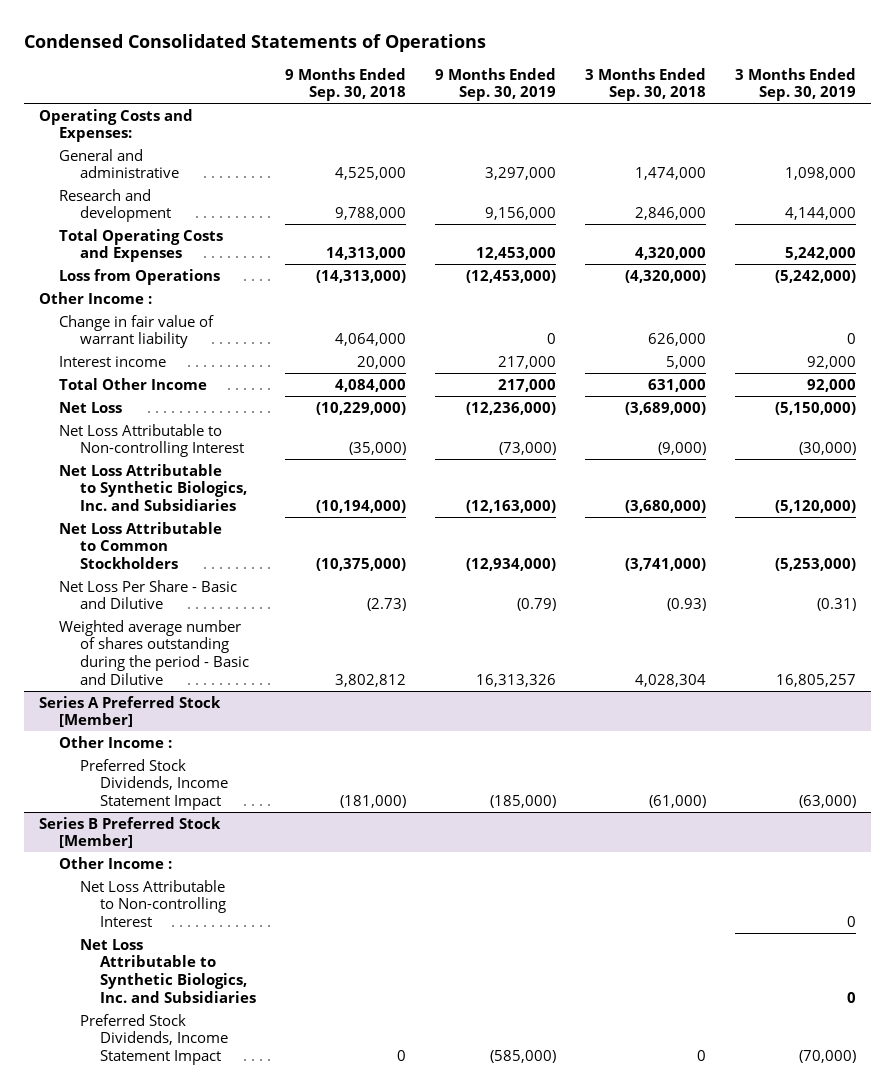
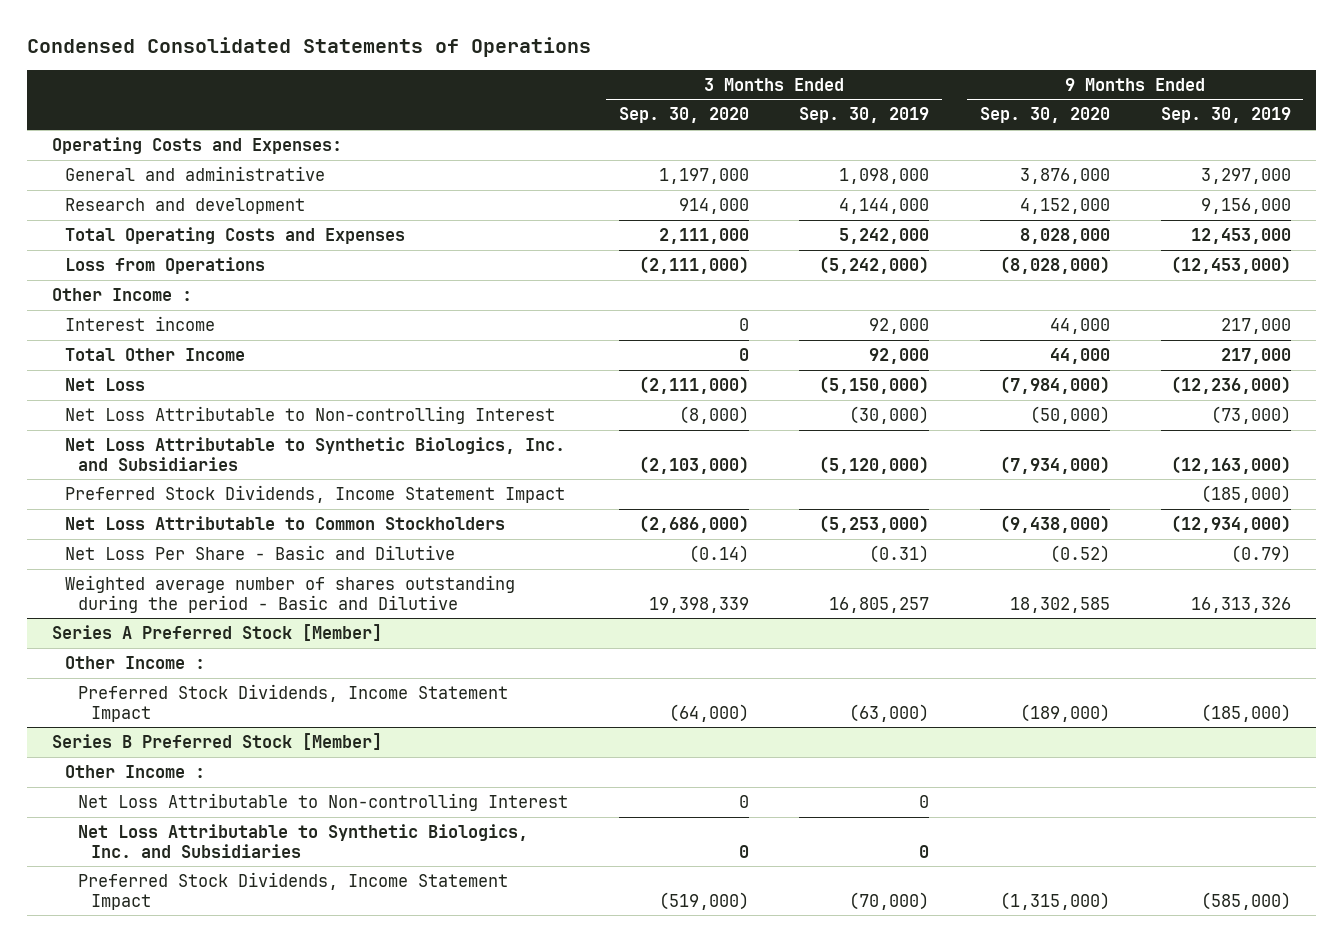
- | 9 Months Ended Sep. 30, 2018 | 9 Months Ended Sep. 30, 2019 | 3 Months Ended Sep. 30, 2018 | 3 Months Ended Sep. 30, 2019
+ | 3 Months Ended Sep. 30, 2020 | 3 Months Ended Sep. 30, 2019 | 9 Months Ended Sep. 30, 2020 | 9 Months Ended Sep. 30, 2019
- Change in fair value of warrant liability | 4,064,000 | 0 | 626,000 | 0
+ Preferred Stock Dividends, Income Statement Impact | | | | (185,000)

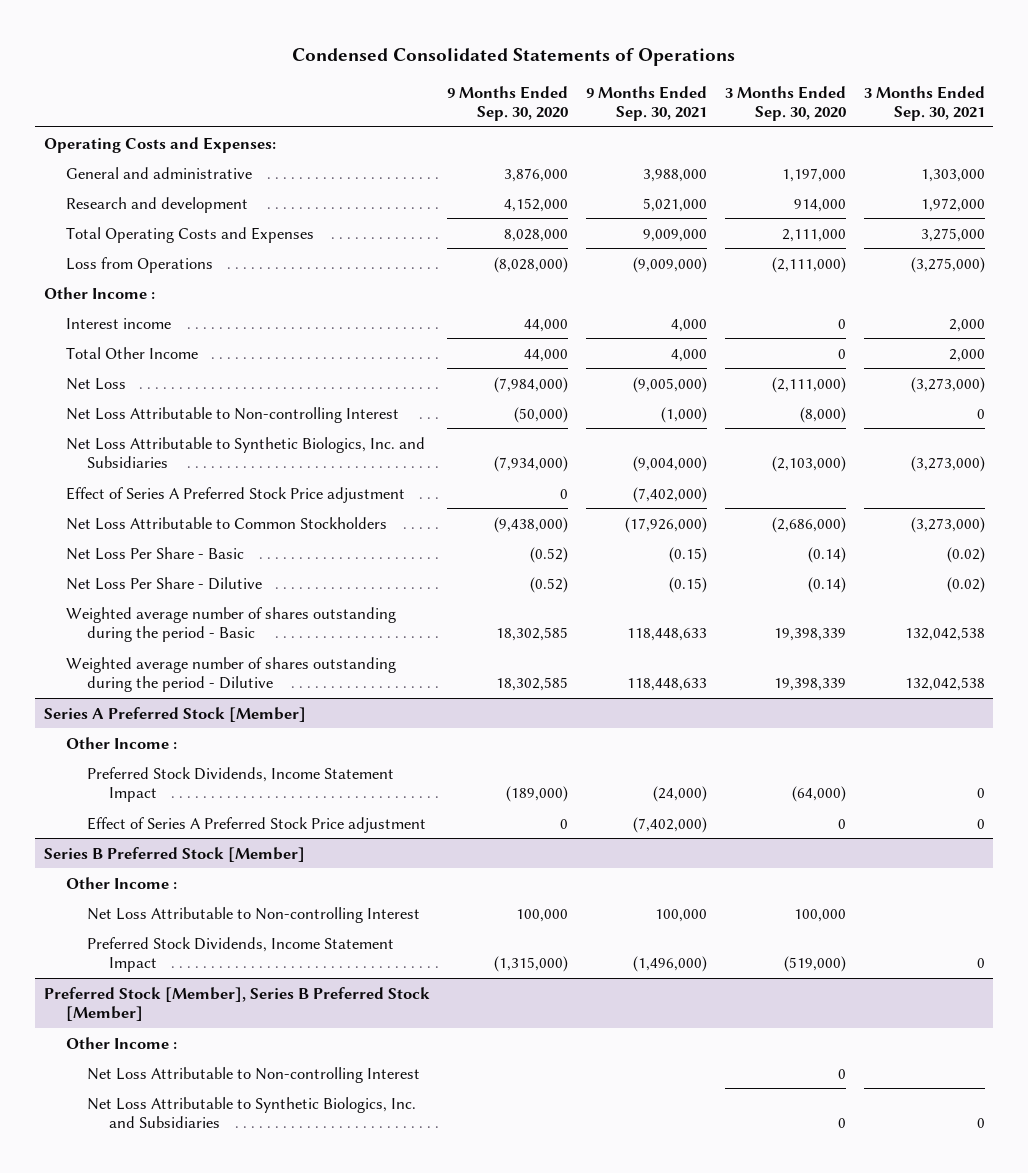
- | 3 Months Ended Sep. 30, 2020 | 3 Months Ended Sep. 30, 2019 | 9 Months Ended Sep. 30, 2020 | 9 Months Ended Sep. 30, 2019
+ | 9 Months Ended Sep. 30, 2020 | 9 Months Ended Sep. 30, 2021 | 3 Months Ended Sep. 30, 2020 | 3 Months Ended Sep. 30, 2021
- Preferred Stock Dividends, Income Statement Impact | | | | (185,000)
+ Effect of Series A Preferred Stock Price adjustment | 0 | (7,402,000) | |
- Net Loss Per Share - Basic and Dilutive | (0.14) | (0.31) | (0.52) | (0.79)
- Weighted average number of shares outstanding during the period - Basic and Dilutive | 19,398,339 | 16,805,257 | 18,302,585 | 16,313,326
+ Net Loss Per Share - Basic | (0.52) | (0.15) | (0.14) | (0.02)
+ Net Loss Per Share - Dilutive | (0.52) | (0.15) | (0.14) | (0.02)
+ Weighted average number of shares outstanding during the period - Basic | 18,302,585 | 118,448,633 | 19,398,339 | 132,042,538
+ Weighted average number of shares outstanding during the period - Dilutive | 18,302,585 | 118,448,633 | 19,398,339 | 132,042,538
@ Series A Preferred Stock [Member]
+ Effect of Series A Preferred Stock Price adjustment | 0 | (7,402,000) | 0 | 0
@ Series B Preferred Stock [Member]
+ Net Loss Attributable to Non-controlling Interest | 100,000 | 100,000 | 100,000 |
moved up: Preferred Stock Dividends, Income Statement Impact | (1,315,000) | (1,496,000) | (519,000) | 0
+ Preferred Stock [Member], Series B Preferred Stock [Member]
+ Other Income :

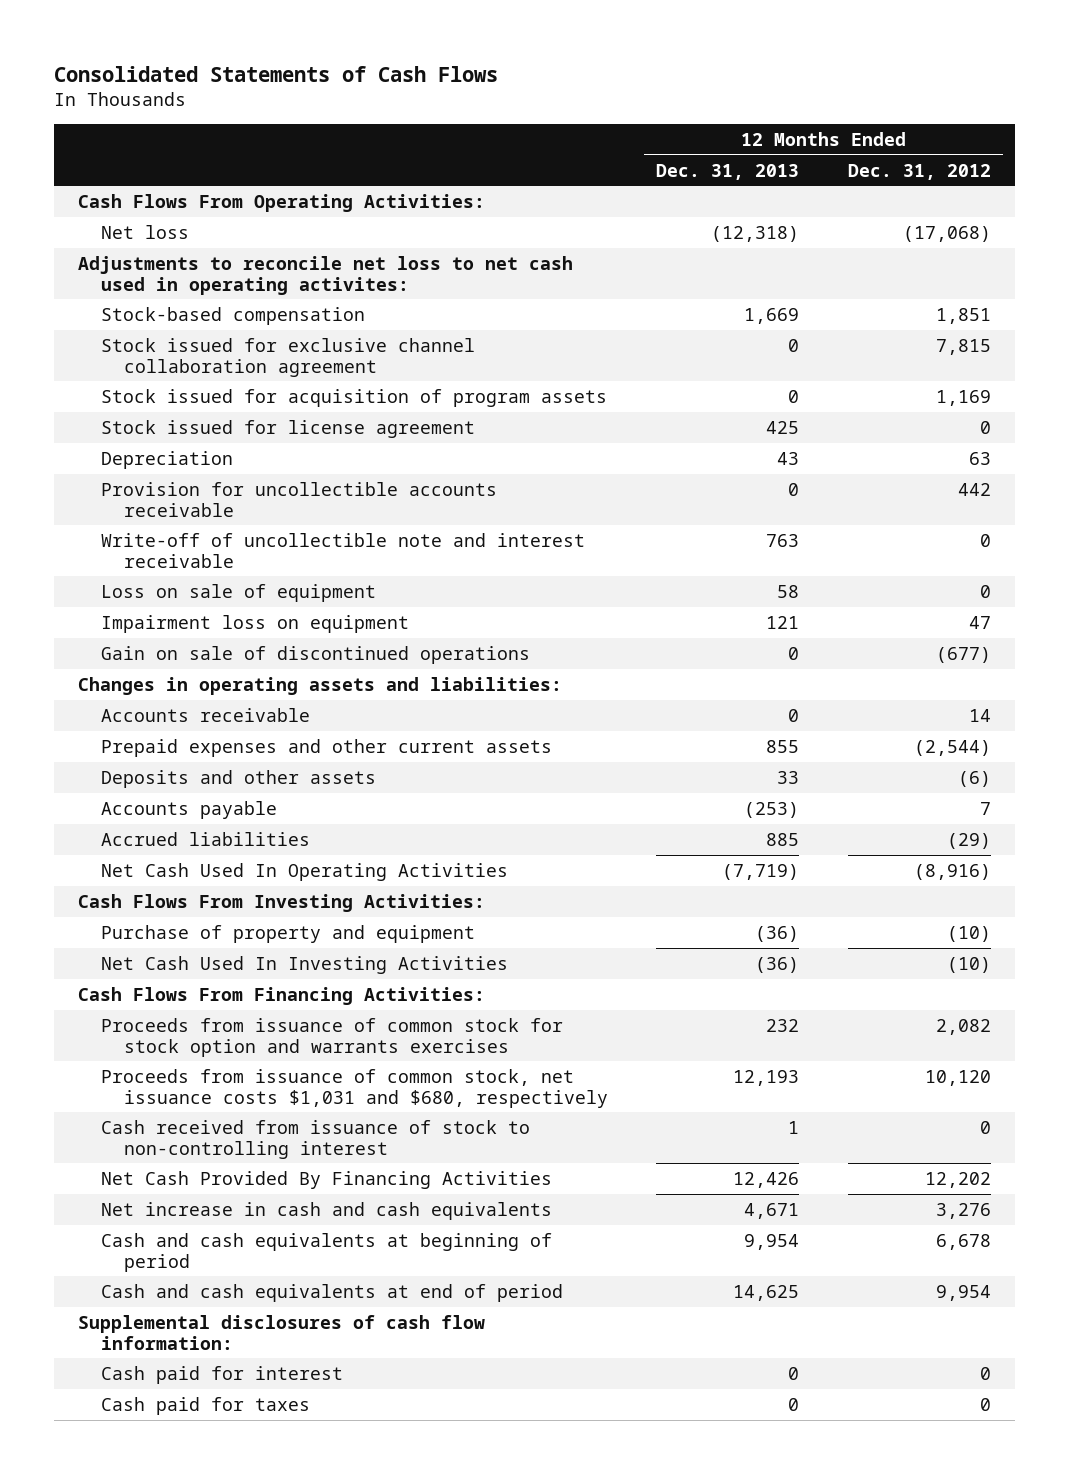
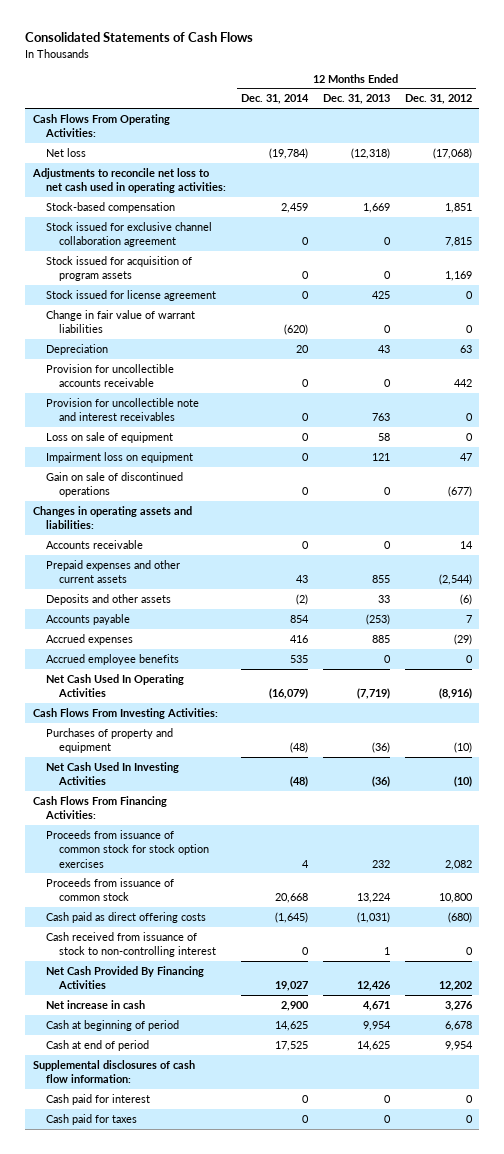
- | 12 Months Ended Dec. 31, 2013 | 12 Months Ended Dec. 31, 2012
+ | 12 Months Ended Dec. 31, 2014 | 12 Months Ended Dec. 31, 2013 | 12 Months Ended Dec. 31, 2012
- Adjustments to reconcile net loss to net cash used in operating activites:
+ Adjustments to reconcile net loss to net cash used in operating activities:
+ Change in fair value of warrant liabilities | (620) | 0 | 0
- Write-off of uncollectible note and interest receivable | 763 | 0
+ Provision for uncollectible note and interest receivables | 0 | 763 | 0
- Accrued liabilities | 885 | (29)
+ Accrued expenses | 416 | 885 | (29)
+ Accrued employee benefits | 535 | 0 | 0
- Purchase of property and equipment | (36) | (10)
+ Purchases of property and equipment | (48) | (36) | (10)
- Proceeds from issuance of common stock for stock option and warrants exercises | 232 | 2,082
- Proceeds from issuance of common stock, net issuance costs $1,031 and $680, respectively | 12,193 | 10,120
+ Proceeds from issuance of common stock for stock option exercises | 4 | 232 | 2,082
+ Proceeds from issuance of common stock | 20,668 | 13,224 | 10,800
+ Cash paid as direct offering costs | (1,645) | (1,031) | (680)
- Net increase in cash and cash equivalents | 4,671 | 3,276
- Cash and cash equivalents at beginning of period | 9,954 | 6,678
- Cash and cash equivalents at end of period | 14,625 | 9,954
+ Net increase in cash | 2,900 | 4,671 | 3,276
+ Cash at beginning of period | 14,625 | 9,954 | 6,678
+ Cash at end of period | 17,525 | 14,625 | 9,954

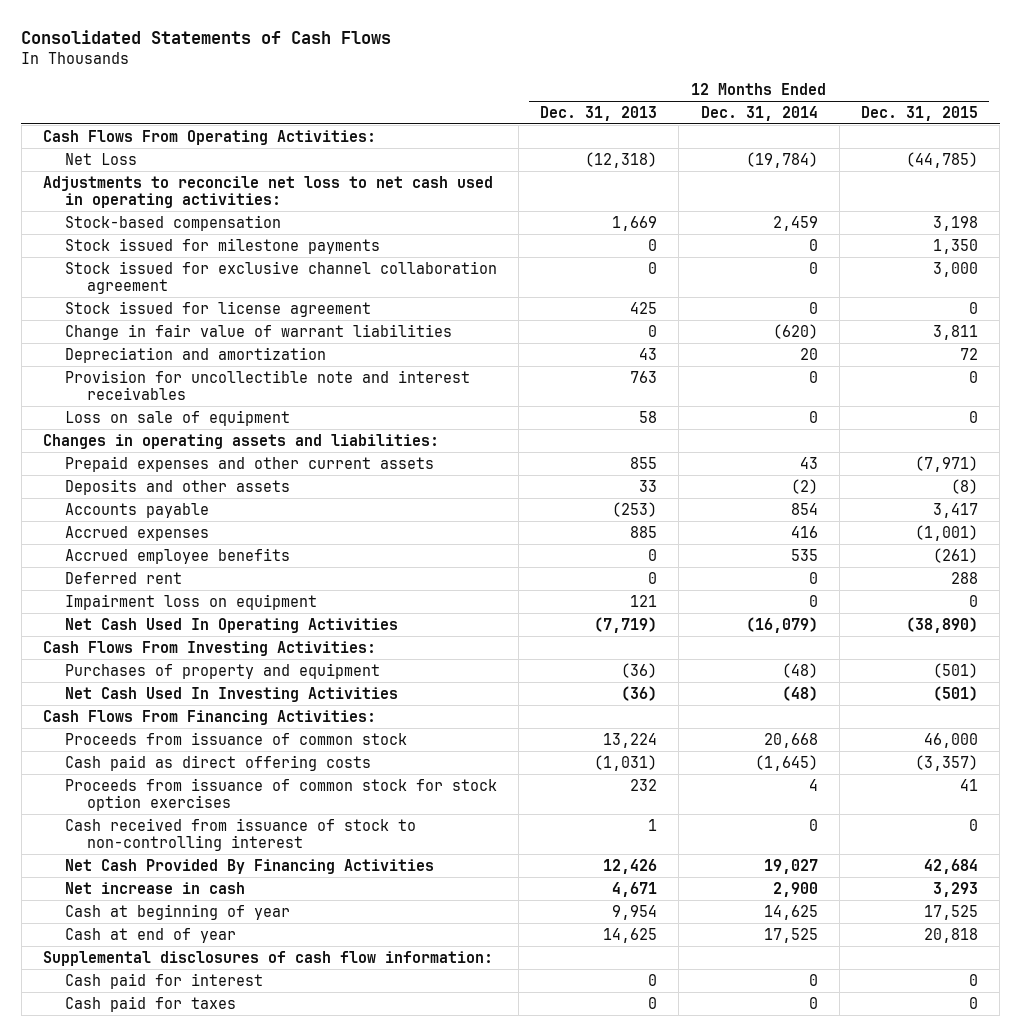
- | 12 Months Ended Dec. 31, 2014 | 12 Months Ended Dec. 31, 2013 | 12 Months Ended Dec. 31, 2012
+ | 12 Months Ended Dec. 31, 2013 | 12 Months Ended Dec. 31, 2014 | 12 Months Ended Dec. 31, 2015
- Net loss | (19,784) | (12,318) | (17,068)
+ Net Loss | (12,318) | (19,784) | (44,785)
+ Stock issued for milestone payments | 0 | 0 | 1,350
- Stock issued for acquisition of program assets | 0 | 0 | 1,169
- Depreciation | 20 | 43 | 63
- Provision for uncollectible accounts receivable | 0 | 0 | 442
+ Depreciation and amortization | 43 | 20 | 72
- Gain on sale of discontinued operations | 0 | 0 | (677)
- Accounts receivable | 0 | 0 | 14
+ Deferred rent | 0 | 0 | 288
moved down: Impairment loss on equipment | 121 | 0 | 0
moved down: Proceeds from issuance of common stock for stock option exercises | 232 | 4 | 41
- Cash at beginning of period | 14,625 | 9,954 | 6,678
- Cash at end of period | 17,525 | 14,625 | 9,954
+ Cash at beginning of year | 9,954 | 14,625 | 17,525
+ Cash at end of year | 14,625 | 17,525 | 20,818

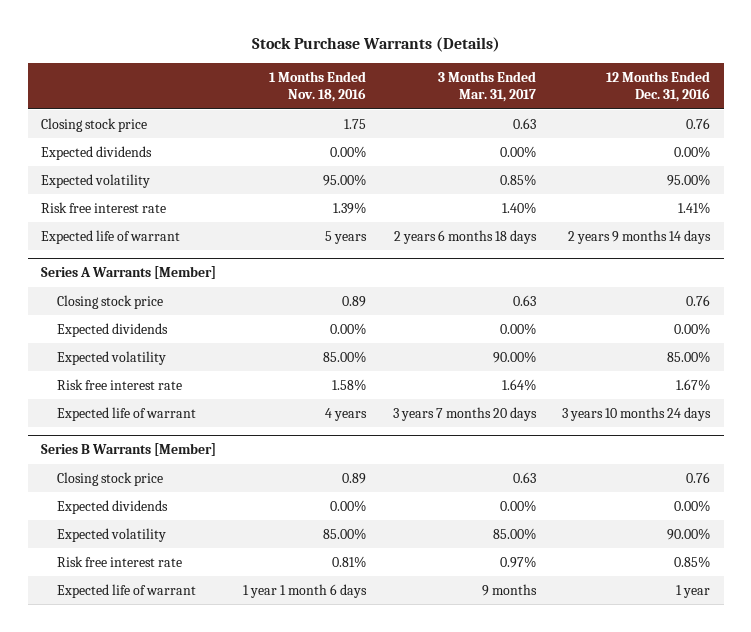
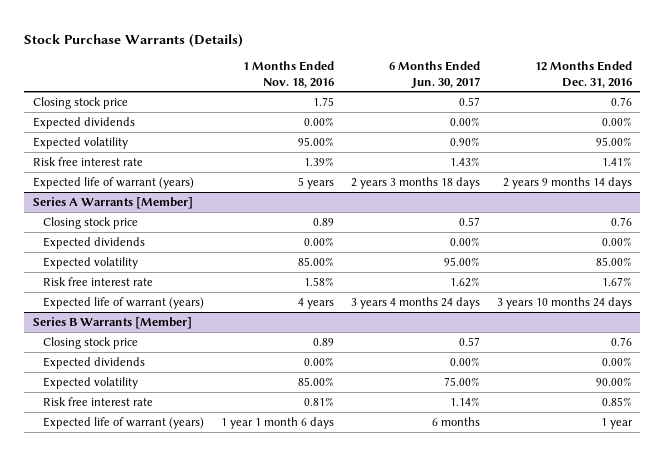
- | 1 Months Ended Nov. 18, 2016 | 3 Months Ended Mar. 31, 2017 | 12 Months Ended Dec. 31, 2016
+ | 1 Months Ended Nov. 18, 2016 | 6 Months Ended Jun. 30, 2017 | 12 Months Ended Dec. 31, 2016
- Expected life of warrant | 5 years | 2 years 6 months 18 days | 2 years 9 months 14 days
+ Expected life of warrant (years) | 5 years | 2 years 3 months 18 days | 2 years 9 months 14 days
@ Series A Warrants [Member]
- Expected life of warrant | 4 years | 3 years 7 months 20 days | 3 years 10 months 24 days
+ Expected life of warrant (years) | 4 years | 3 years 4 months 24 days | 3 years 10 months 24 days
@ Series B Warrants [Member]
- Expected life of warrant | 1 year 1 month 6 days | 9 months | 1 year
+ Expected life of warrant (years) | 1 year 1 month 6 days | 6 months | 1 year

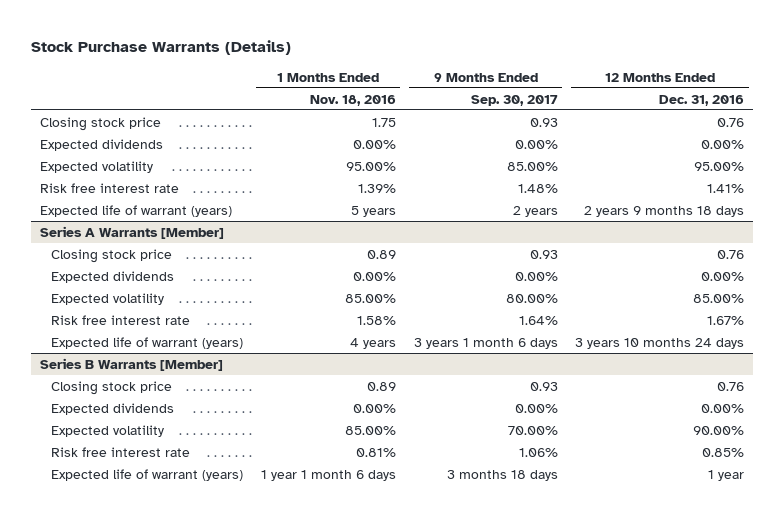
- | 1 Months Ended Nov. 18, 2016 | 6 Months Ended Jun. 30, 2017 | 12 Months Ended Dec. 31, 2016
+ | 1 Months Ended Nov. 18, 2016 | 9 Months Ended Sep. 30, 2017 | 12 Months Ended Dec. 31, 2016
- Expected life of warrant (years) | 5 years | 2 years 3 months 18 days | 2 years 9 months 14 days
+ Expected life of warrant (years) | 5 years | 2 years | 2 years 9 months 18 days

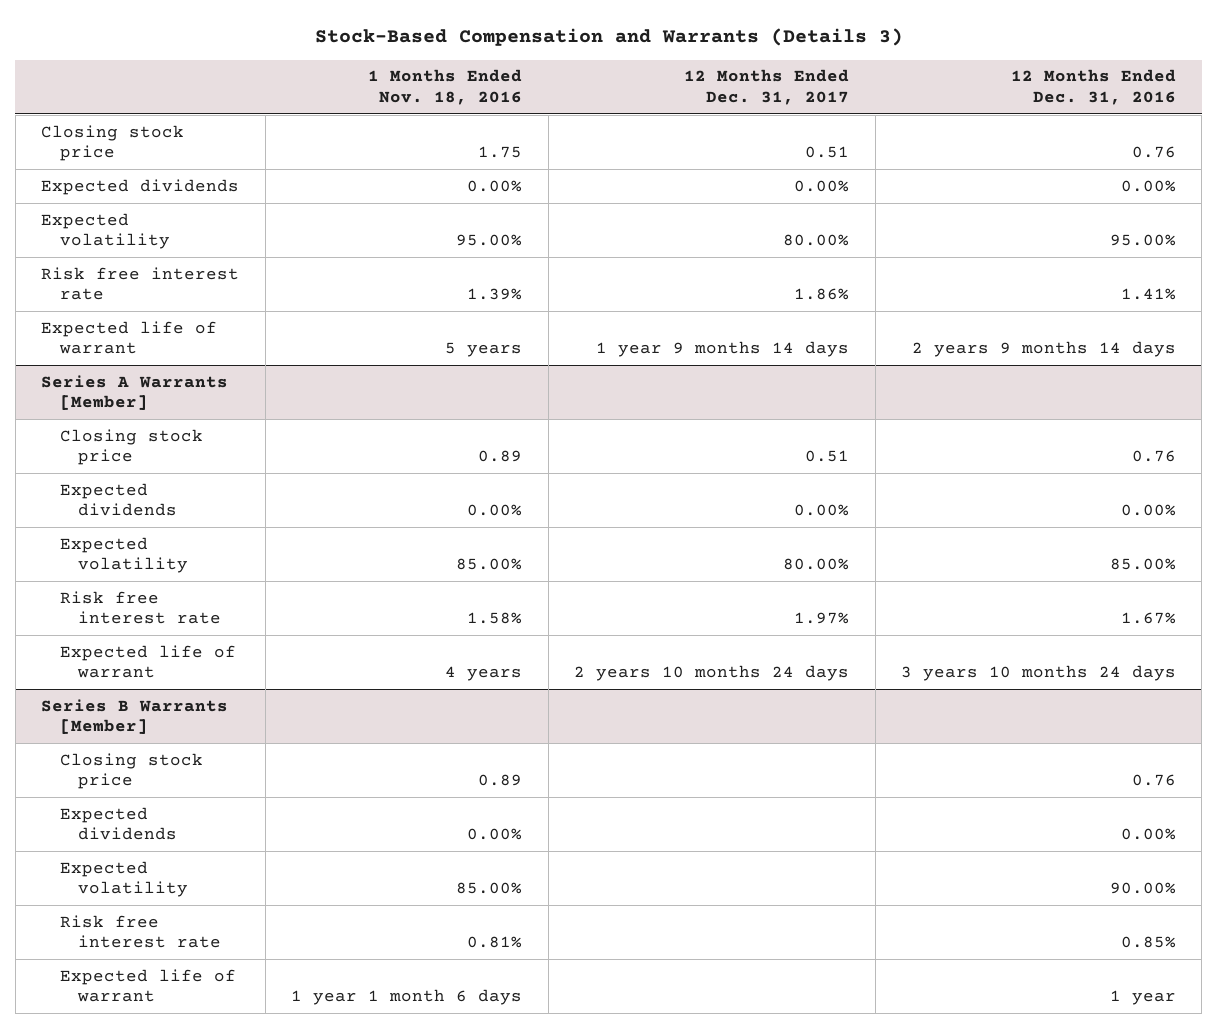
- Stock Purchase Warrants (Details)
+ Stock-Based Compensation and Warrants (Details 3)
- | 1 Months Ended Nov. 18, 2016 | 9 Months Ended Sep. 30, 2017 | 12 Months Ended Dec. 31, 2016
+ | 1 Months Ended Nov. 18, 2016 | 12 Months Ended Dec. 31, 2017 | 12 Months Ended Dec. 31, 2016
- Expected life of warrant (years) | 5 years | 2 years | 2 years 9 months 18 days
+ Expected life of warrant | 5 years | 1 year 9 months 14 days | 2 years 9 months 14 days
@ Series A Warrants [Member]
- Expected life of warrant (years) | 4 years | 3 years 1 month 6 days | 3 years 10 months 24 days
+ Expected life of warrant | 4 years | 2 years 10 months 24 days | 3 years 10 months 24 days
@ Series B Warrants [Member]
- Expected life of warrant (years) | 1 year 1 month 6 days | 3 months 18 days | 1 year
+ Expected life of warrant | 1 year 1 month 6 days | | 1 year

